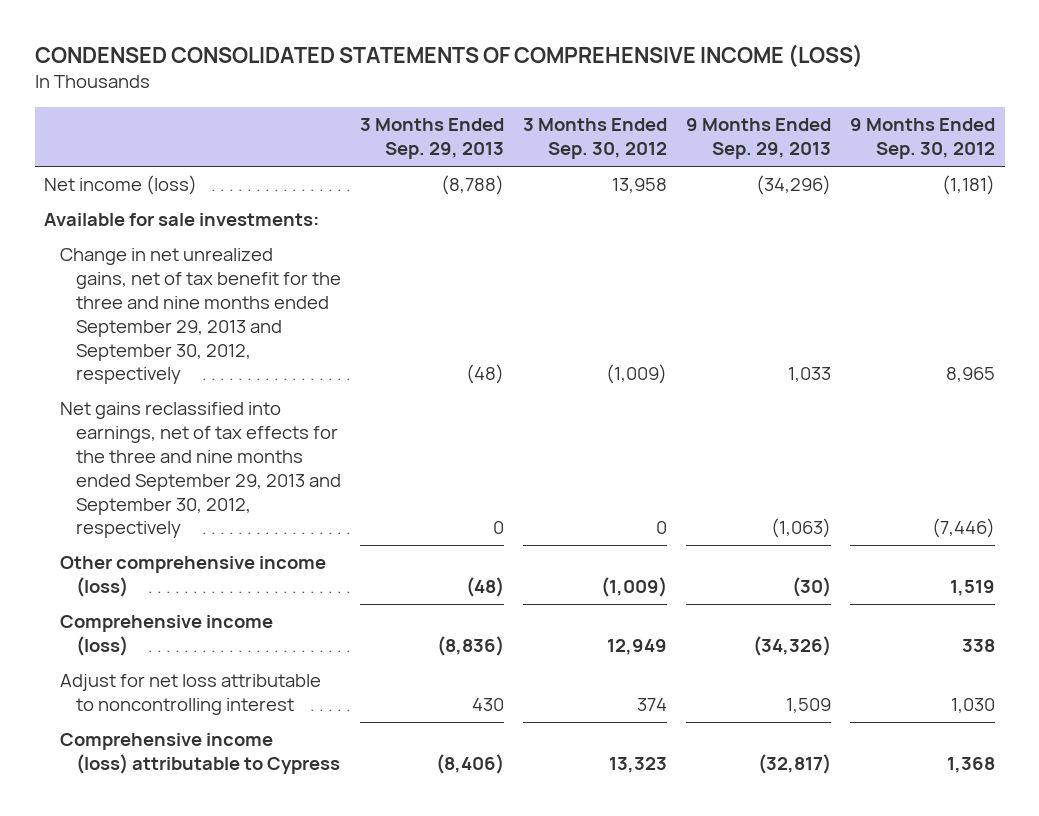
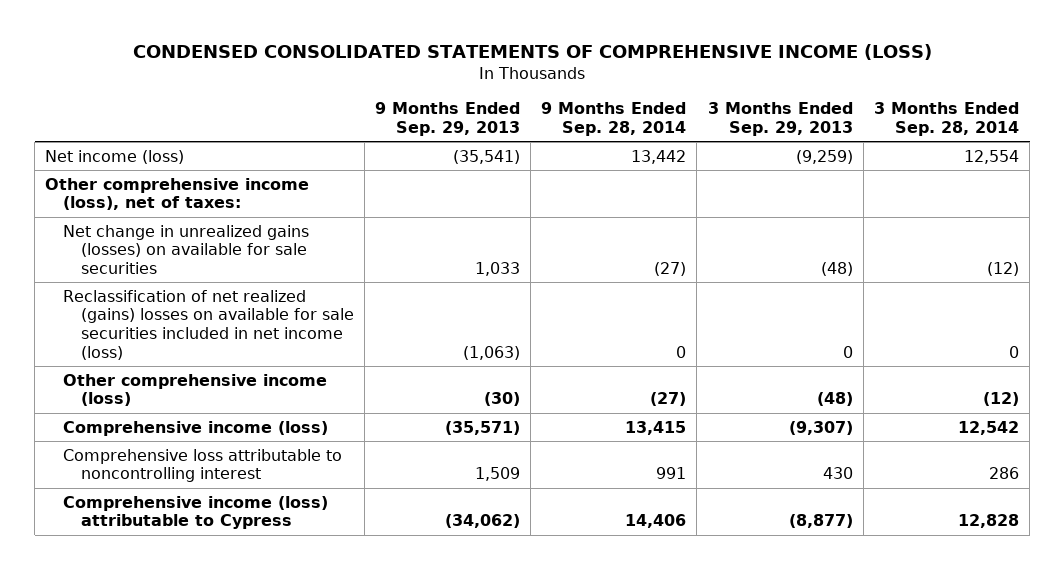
- | 3 Months Ended Sep. 29, 2013 | 3 Months Ended Sep. 30, 2012 | 9 Months Ended Sep. 29, 2013 | 9 Months Ended Sep. 30, 2012
+ | 9 Months Ended Sep. 29, 2013 | 9 Months Ended Sep. 28, 2014 | 3 Months Ended Sep. 29, 2013 | 3 Months Ended Sep. 28, 2014
- Net income (loss) | (8,788) | 13,958 | (34,296) | (1,181)
- Available for sale investments:
- Change in net unrealized gains, net of tax benefit for the three and nine months ended September 29, 2013 and September 30, 2012, respectively | (48) | (1,009) | 1,033 | 8,965
- Net gains reclassified into earnings, net of tax effects for the three and nine months ended September 29, 2013 and September 30, 2012, respectively | 0 | 0 | (1,063) | (7,446)
+ Net income (loss) | (35,541) | 13,442 | (9,259) | 12,554
+ Other comprehensive income (loss), net of taxes:
+ Net change in unrealized gains (losses) on available for sale securities | 1,033 | (27) | (48) | (12)
+ Reclassification of net realized (gains) losses on available for sale securities included in net income (loss) | (1,063) | 0 | 0 | 0
- Comprehensive income (loss) | (8,836) | 12,949 | (34,326) | 338
- Adjust for net loss attributable to noncontrolling interest | 430 | 374 | 1,509 | 1,030
- Comprehensive income (loss) attributable to Cypress | (8,406) | 13,323 | (32,817) | 1,368
+ Comprehensive income (loss) | (35,571) | 13,415 | (9,307) | 12,542
+ Comprehensive loss attributable to noncontrolling interest | 1,509 | 991 | 430 | 286
+ Comprehensive income (loss) attributable to Cypress | (34,062) | 14,406 | (8,877) | 12,828

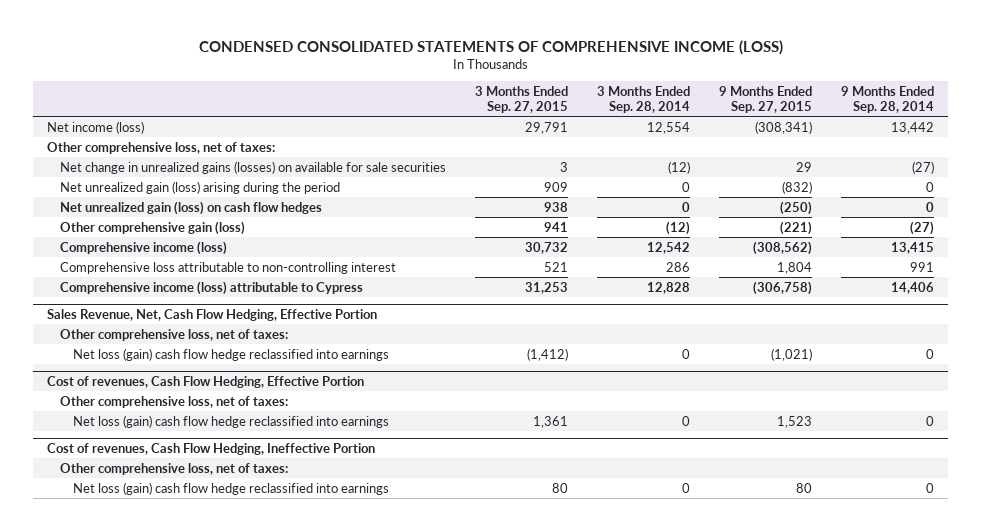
- | 9 Months Ended Sep. 29, 2013 | 9 Months Ended Sep. 28, 2014 | 3 Months Ended Sep. 29, 2013 | 3 Months Ended Sep. 28, 2014
+ | 3 Months Ended Sep. 27, 2015 | 3 Months Ended Sep. 28, 2014 | 9 Months Ended Sep. 27, 2015 | 9 Months Ended Sep. 28, 2014
- Other comprehensive income (loss), net of taxes:
+ Other comprehensive loss, net of taxes:
- Reclassification of net realized (gains) losses on available for sale securities included in net income (loss) | (1,063) | 0 | 0 | 0
- Other comprehensive income (loss) | (30) | (27) | (48) | (12)
+ Net unrealized gain (loss) arising during the period | 909 | 0 | (832) | 0
+ Net unrealized gain (loss) on cash flow hedges | 938 | 0 | (250) | 0
+ Other comprehensive gain (loss) | 941 | (12) | (221) | (27)
- Comprehensive loss attributable to noncontrolling interest | 1,509 | 991 | 430 | 286
+ Comprehensive loss attributable to non-controlling interest | 521 | 286 | 1,804 | 991
+ Sales Revenue, Net, Cash Flow Hedging, Effective Portion
+ Other comprehensive loss, net of taxes:
+ Net loss (gain) cash flow hedge reclassified into earnings | (1,412) | 0 | (1,021) | 0
+ Cost of revenues, Cash Flow Hedging, Effective Portion
+ Other comprehensive loss, net of taxes:
+ Net loss (gain) cash flow hedge reclassified into earnings | 1,361 | 0 | 1,523 | 0
+ Cost of revenues, Cash Flow Hedging, Ineffective Portion
+ Other comprehensive loss, net of taxes:
+ Net loss (gain) cash flow hedge reclassified into earnings | 80 | 0 | 80 | 0

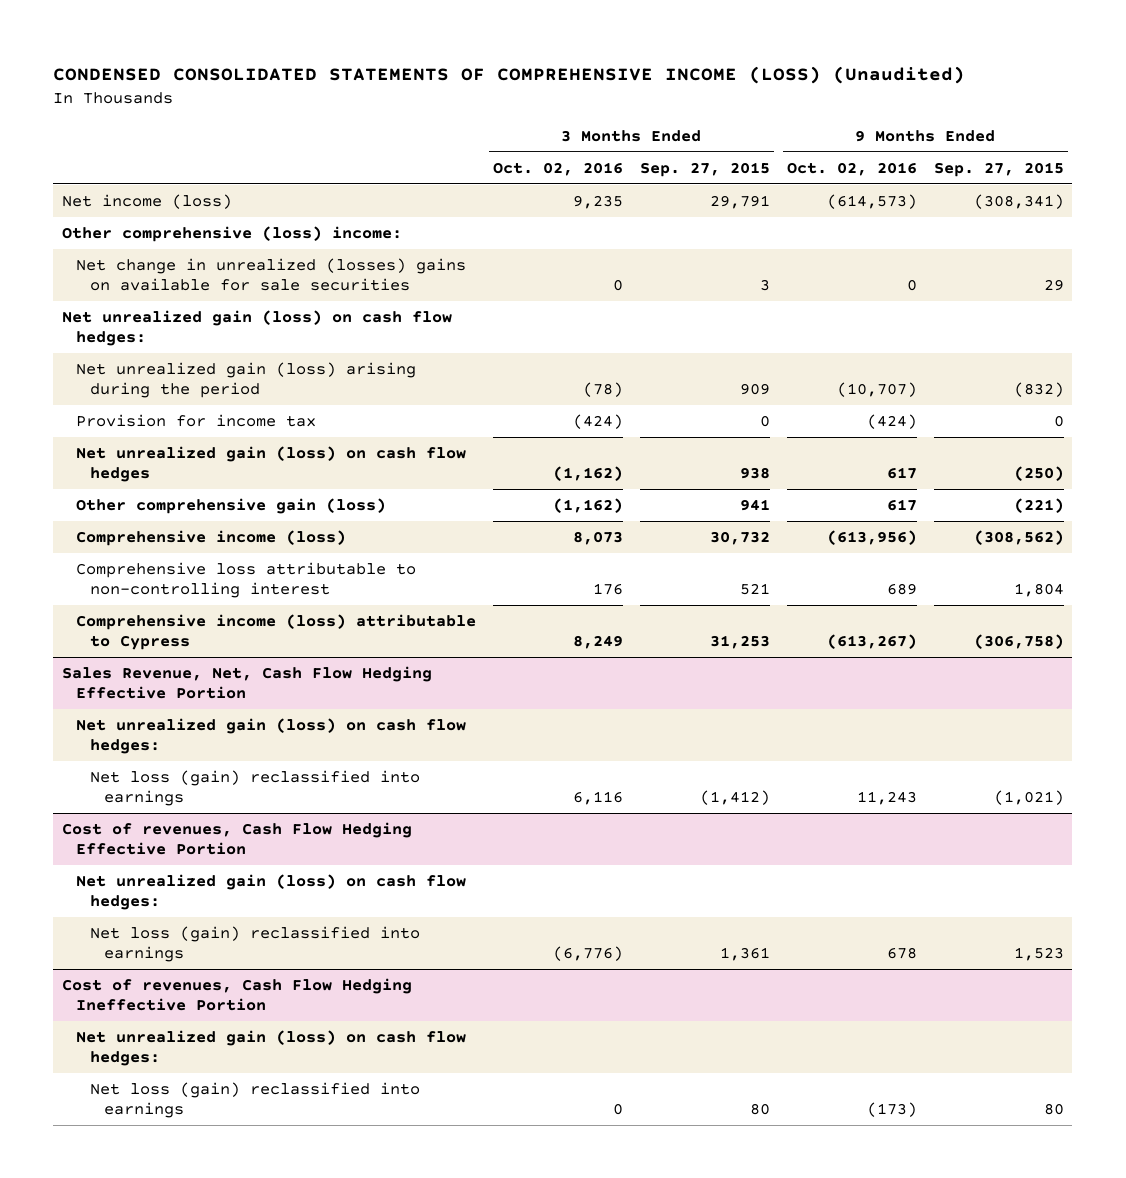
- CONDENSED CONSOLIDATED STATEMENTS OF COMPREHENSIVE INCOME (LOSS)
+ CONDENSED CONSOLIDATED STATEMENTS OF COMPREHENSIVE INCOME (LOSS) (Unaudited)
- | 3 Months Ended Sep. 27, 2015 | 3 Months Ended Sep. 28, 2014 | 9 Months Ended Sep. 27, 2015 | 9 Months Ended Sep. 28, 2014
+ | 3 Months Ended Oct. 02, 2016 | 3 Months Ended Sep. 27, 2015 | 9 Months Ended Oct. 02, 2016 | 9 Months Ended Sep. 27, 2015
- Other comprehensive loss, net of taxes:
- Net change in unrealized gains (losses) on available for sale securities | 3 | (12) | 29 | (27)
+ Other comprehensive (loss) income:
+ Net change in unrealized (losses) gains on available for sale securities | 0 | 3 | 0 | 29
+ Net unrealized gain (loss) on cash flow hedges:
+ Provision for income tax | (424) | 0 | (424) | 0
- Sales Revenue, Net, Cash Flow Hedging, Effective Portion
- Other comprehensive loss, net of taxes:
- Net loss (gain) cash flow hedge reclassified into earnings | (1,412) | 0 | (1,021) | 0
- Cost of revenues, Cash Flow Hedging, Effective Portion
- Other comprehensive loss, net of taxes:
- Net loss (gain) cash flow hedge reclassified into earnings | 1,361 | 0 | 1,523 | 0
- Cost of revenues, Cash Flow Hedging, Ineffective Portion
- Other comprehensive loss, net of taxes:
- Net loss (gain) cash flow hedge reclassified into earnings | 80 | 0 | 80 | 0
+ Sales Revenue, Net, Cash Flow Hedging Effective Portion
+ Net unrealized gain (loss) on cash flow hedges:
+ Net loss (gain) reclassified into earnings | 6,116 | (1,412) | 11,243 | (1,021)
+ Cost of revenues, Cash Flow Hedging Effective Portion
+ Net unrealized gain (loss) on cash flow hedges:
+ Net loss (gain) reclassified into earnings | (6,776) | 1,361 | 678 | 1,523
+ Cost of revenues, Cash Flow Hedging Ineffective Portion
+ Net unrealized gain (loss) on cash flow hedges:
+ Net loss (gain) reclassified into earnings | 0 | 80 | (173) | 80

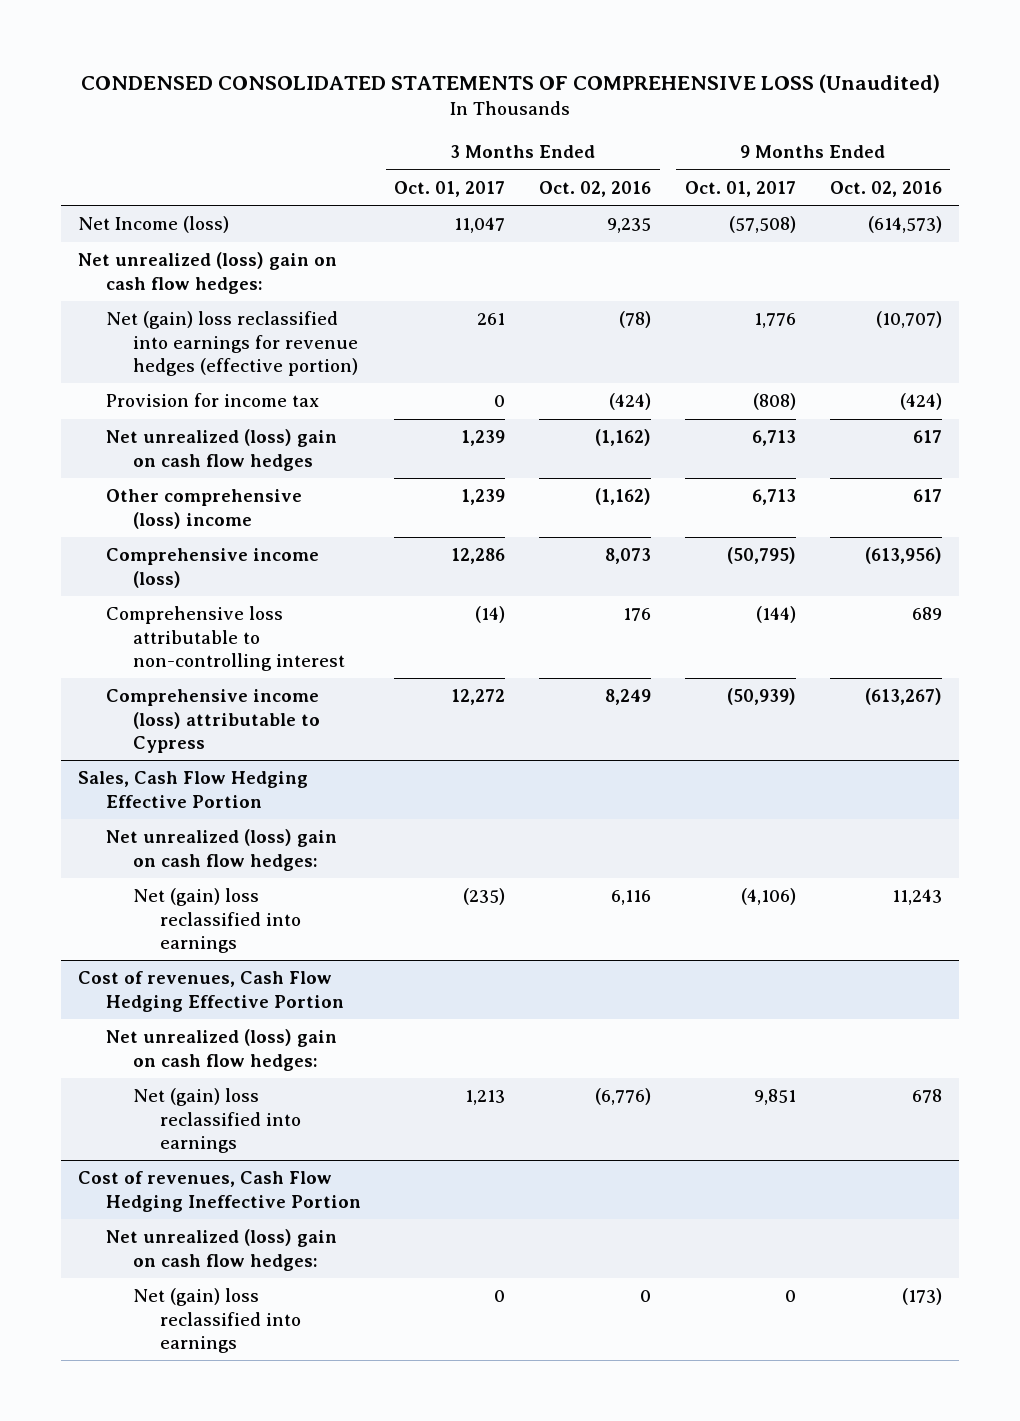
- CONDENSED CONSOLIDATED STATEMENTS OF COMPREHENSIVE INCOME (LOSS) (Unaudited)
+ CONDENSED CONSOLIDATED STATEMENTS OF COMPREHENSIVE LOSS (Unaudited)
- | 3 Months Ended Oct. 02, 2016 | 3 Months Ended Sep. 27, 2015 | 9 Months Ended Oct. 02, 2016 | 9 Months Ended Sep. 27, 2015
+ | 3 Months Ended Oct. 01, 2017 | 3 Months Ended Oct. 02, 2016 | 9 Months Ended Oct. 01, 2017 | 9 Months Ended Oct. 02, 2016
- Net income (loss) | 9,235 | 29,791 | (614,573) | (308,341)
- Other comprehensive (loss) income:
- Net change in unrealized (losses) gains on available for sale securities | 0 | 3 | 0 | 29
- Net unrealized gain (loss) on cash flow hedges:
- Net unrealized gain (loss) arising during the period | (78) | 909 | (10,707) | (832)
+ Net Income (loss) | 11,047 | 9,235 | (57,508) | (614,573)
+ Net unrealized (loss) gain on cash flow hedges:
+ Net (gain) loss reclassified into earnings for revenue hedges (effective portion) | 261 | (78) | 1,776 | (10,707)
- Net unrealized gain (loss) on cash flow hedges | (1,162) | 938 | 617 | (250)
- Other comprehensive gain (loss) | (1,162) | 941 | 617 | (221)
+ Net unrealized (loss) gain on cash flow hedges | 1,239 | (1,162) | 6,713 | 617
+ Other comprehensive (loss) income | 1,239 | (1,162) | 6,713 | 617
- Sales Revenue, Net, Cash Flow Hedging Effective Portion
- Net unrealized gain (loss) on cash flow hedges:
- Net loss (gain) reclassified into earnings | 6,116 | (1,412) | 11,243 | (1,021)
+ Sales, Cash Flow Hedging Effective Portion
+ Net unrealized (loss) gain on cash flow hedges:
+ Net (gain) loss reclassified into earnings | (235) | 6,116 | (4,106) | 11,243
@ Cost of revenues, Cash Flow Hedging Effective Portion
- Net unrealized gain (loss) on cash flow hedges:
- Net loss (gain) reclassified into earnings | (6,776) | 1,361 | 678 | 1,523
+ Net unrealized (loss) gain on cash flow hedges:
+ Net (gain) loss reclassified into earnings | 1,213 | (6,776) | 9,851 | 678
@ Cost of revenues, Cash Flow Hedging Ineffective Portion
- Net unrealized gain (loss) on cash flow hedges:
- Net loss (gain) reclassified into earnings | 0 | 80 | (173) | 80
+ Net unrealized (loss) gain on cash flow hedges:
+ Net (gain) loss reclassified into earnings | 0 | 0 | 0 | (173)

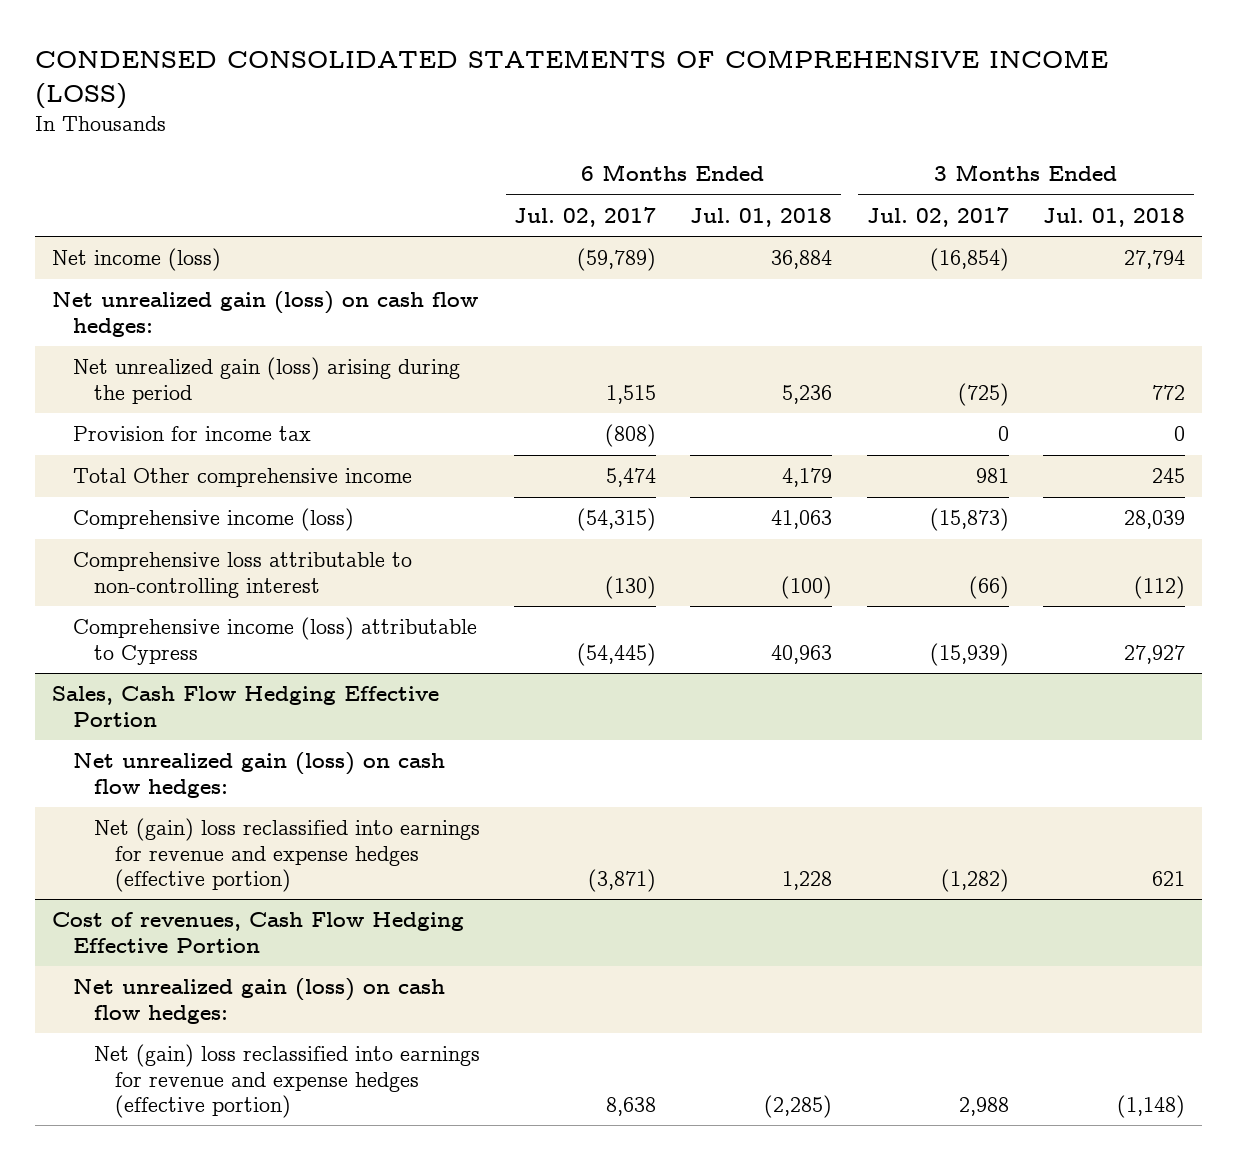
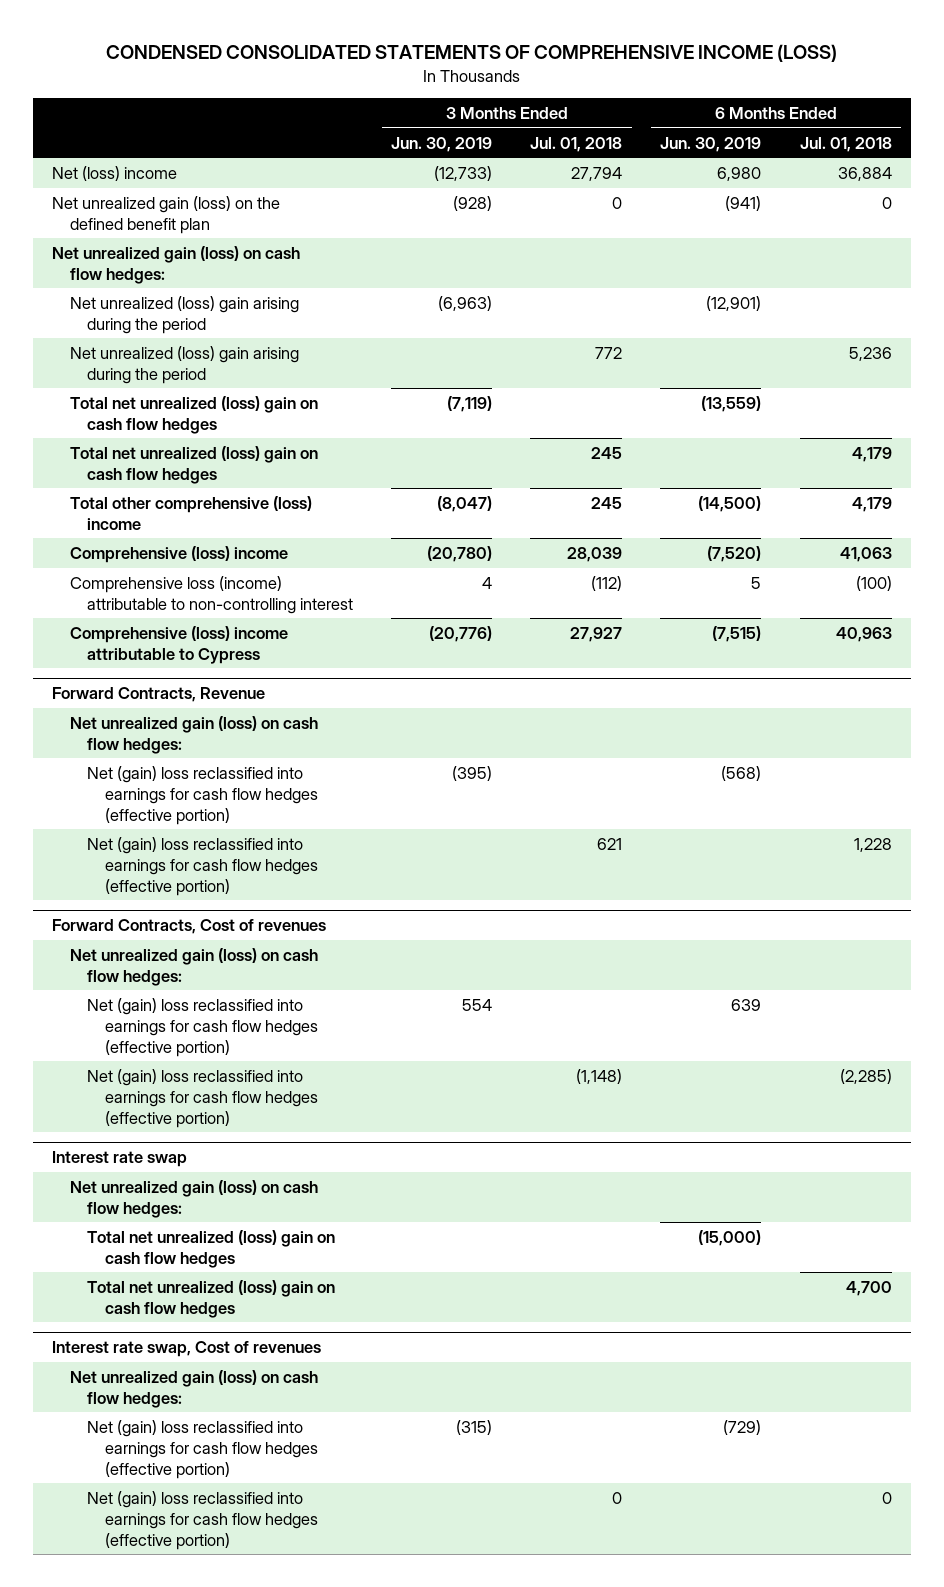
- | 6 Months Ended Jul. 02, 2017 | 6 Months Ended Jul. 01, 2018 | 3 Months Ended Jul. 02, 2017 | 3 Months Ended Jul. 01, 2018
+ | 3 Months Ended Jun. 30, 2019 | 3 Months Ended Jul. 01, 2018 | 6 Months Ended Jun. 30, 2019 | 6 Months Ended Jul. 01, 2018
- Net income (loss) | (59,789) | 36,884 | (16,854) | 27,794
+ Net (loss) income | (12,733) | 27,794 | 6,980 | 36,884
+ Net unrealized gain (loss) on the defined benefit plan | (928) | 0 | (941) | 0
- Net unrealized gain (loss) arising during the period | 1,515 | 5,236 | (725) | 772
- Provision for income tax | (808) | | 0 | 0
- Total Other comprehensive income | 5,474 | 4,179 | 981 | 245
- Comprehensive income (loss) | (54,315) | 41,063 | (15,873) | 28,039
- Comprehensive loss attributable to non-controlling interest | (130) | (100) | (66) | (112)
- Comprehensive income (loss) attributable to Cypress | (54,445) | 40,963 | (15,939) | 27,927
- Sales, Cash Flow Hedging Effective Portion
+ Net unrealized (loss) gain arising during the period | (6,963) | | (12,901) |
+ Net unrealized (loss) gain arising during the period | | 772 | | 5,236
+ Total net unrealized (loss) gain on cash flow hedges | (7,119) | | (13,559) |
+ Total net unrealized (loss) gain on cash flow hedges | | 245 | | 4,179
+ Total other comprehensive (loss) income | (8,047) | 245 | (14,500) | 4,179
+ Comprehensive (loss) income | (20,780) | 28,039 | (7,520) | 41,063
+ Comprehensive loss (income) attributable to non-controlling interest | 4 | (112) | 5 | (100)
+ Comprehensive (loss) income attributable to Cypress | (20,776) | 27,927 | (7,515) | 40,963
+ Forward Contracts, Revenue
- Net (gain) loss reclassified into earnings for revenue and expense hedges (effective portion) | (3,871) | 1,228 | (1,282) | 621
- Cost of revenues, Cash Flow Hedging Effective Portion
+ Net (gain) loss reclassified into earnings for cash flow hedges (effective portion) | (395) | | (568) |
+ Net (gain) loss reclassified into earnings for cash flow hedges (effective portion) | | 621 | | 1,228
+ Forward Contracts, Cost of revenues
- Net (gain) loss reclassified into earnings for revenue and expense hedges (effective portion) | 8,638 | (2,285) | 2,988 | (1,148)
+ Net (gain) loss reclassified into earnings for cash flow hedges (effective portion) | 554 | | 639 |
+ Net (gain) loss reclassified into earnings for cash flow hedges (effective portion) | | (1,148) | | (2,285)
+ Interest rate swap
+ Net unrealized gain (loss) on cash flow hedges:
+ Total net unrealized (loss) gain on cash flow hedges | | | (15,000) |
+ Total net unrealized (loss) gain on cash flow hedges | | | | 4,700
+ Interest rate swap, Cost of revenues
+ Net unrealized gain (loss) on cash flow hedges:
+ Net (gain) loss reclassified into earnings for cash flow hedges (effective portion) | (315) | | (729) |
+ Net (gain) loss reclassified into earnings for cash flow hedges (effective portion) | | 0 | | 0

